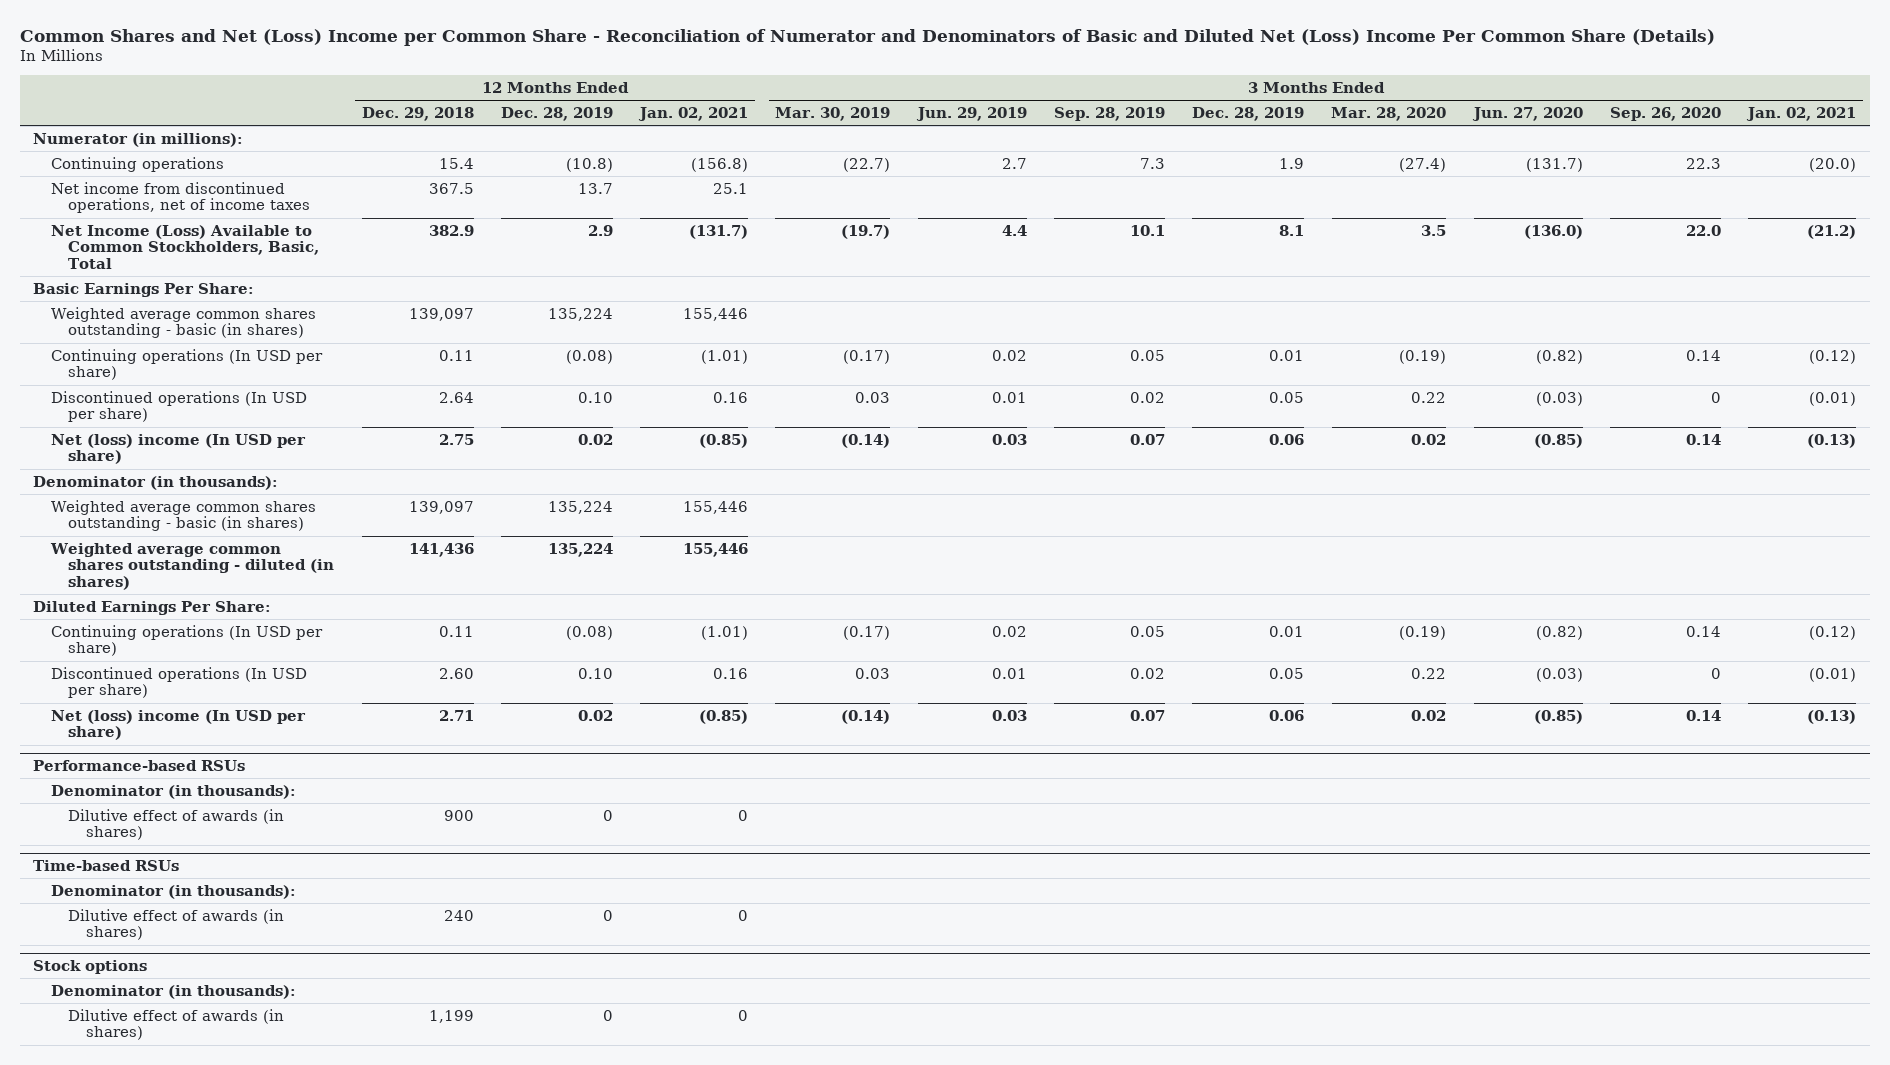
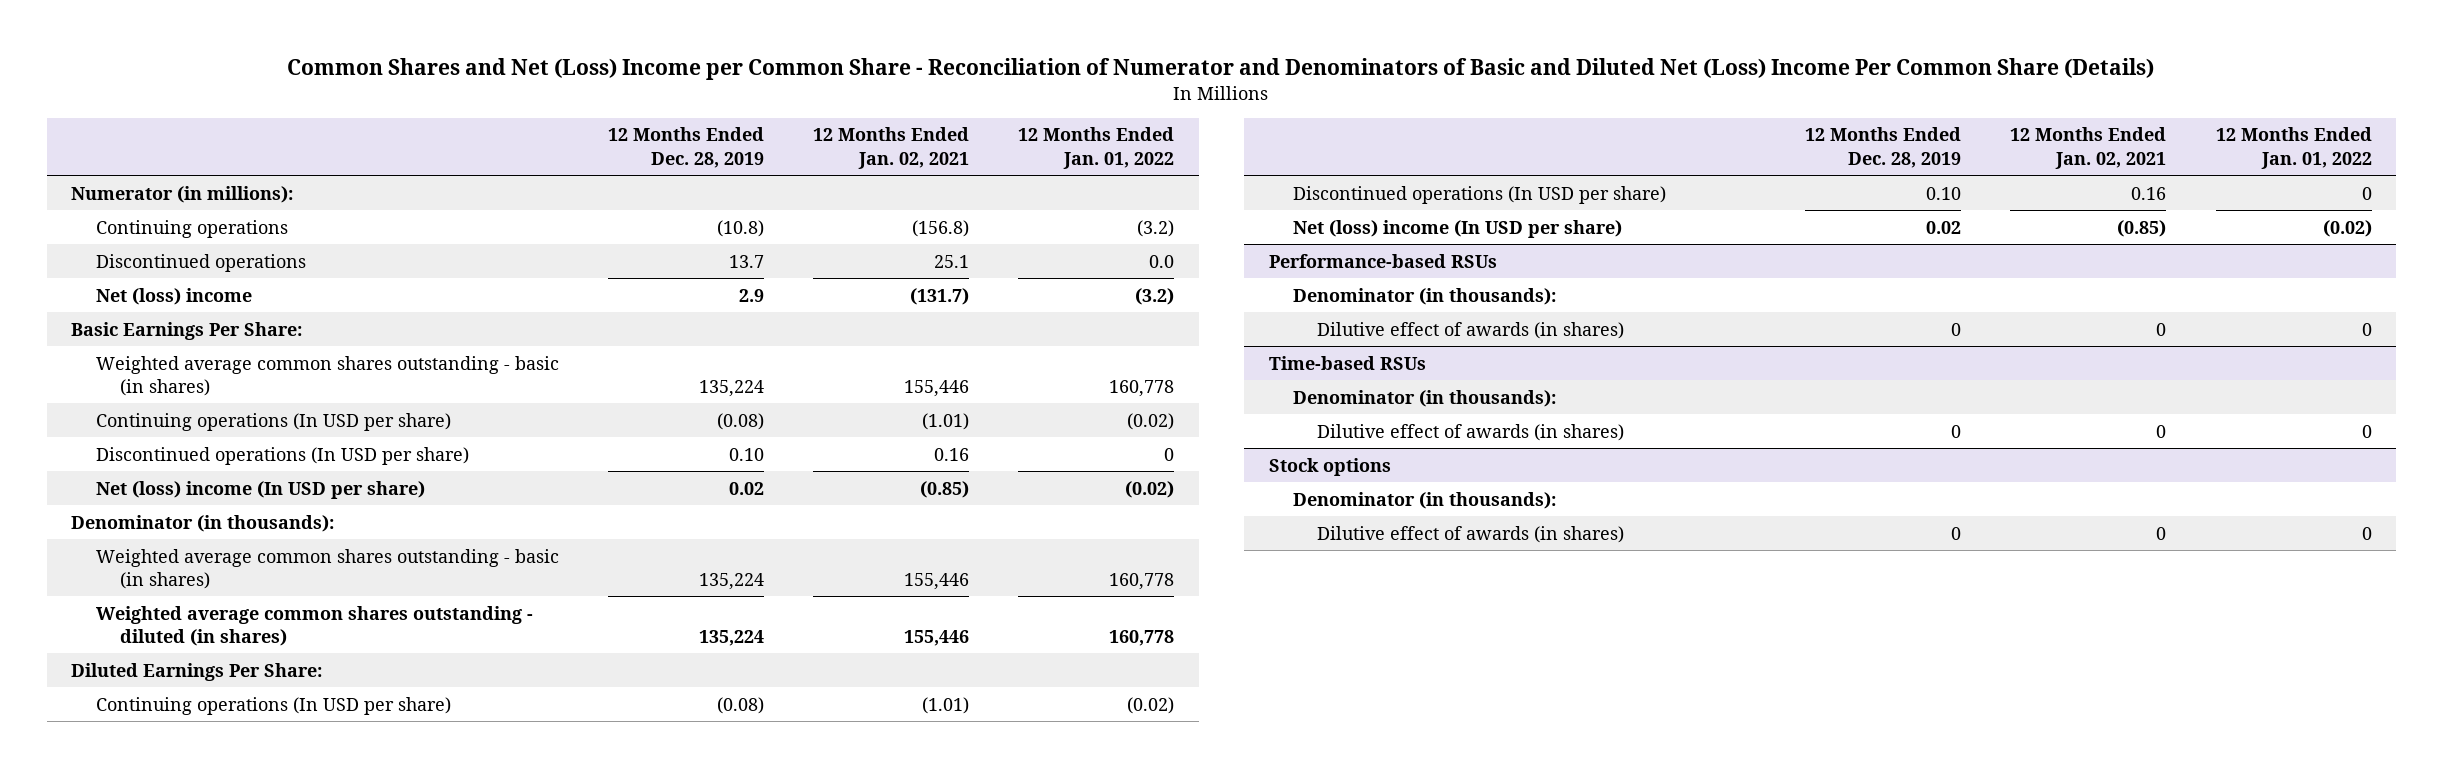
- | 12 Months Ended Dec. 29, 2018 | 12 Months Ended Dec. 28, 2019 | 12 Months Ended Jan. 02, 2021 | 3 Months Ended Mar. 30, 2019 | 3 Months Ended Jun. 29, 2019 | 3 Months Ended Sep. 28, 2019 | 3 Months Ended Dec. 28, 2019 | 3 Months Ended Mar. 28, 2020 | 3 Months Ended Jun. 27, 2020 | 3 Months Ended Sep. 26, 2020 | 3 Months Ended Jan. 02, 2021
+ | 12 Months Ended Dec. 28, 2019 | 12 Months Ended Jan. 02, 2021 | 12 Months Ended Jan. 01, 2022
- Net income from discontinued operations, net of income taxes | 367.5 | 13.7 | 25.1 | | | | | | | |
- Net Income (Loss) Available to Common Stockholders, Basic, Total | 382.9 | 2.9 | (131.7) | (19.7) | 4.4 | 10.1 | 8.1 | 3.5 | (136.0) | 22.0 | (21.2)
+ Discontinued operations | 13.7 | 25.1 | 0.0
+ Net (loss) income | 2.9 | (131.7) | (3.2)

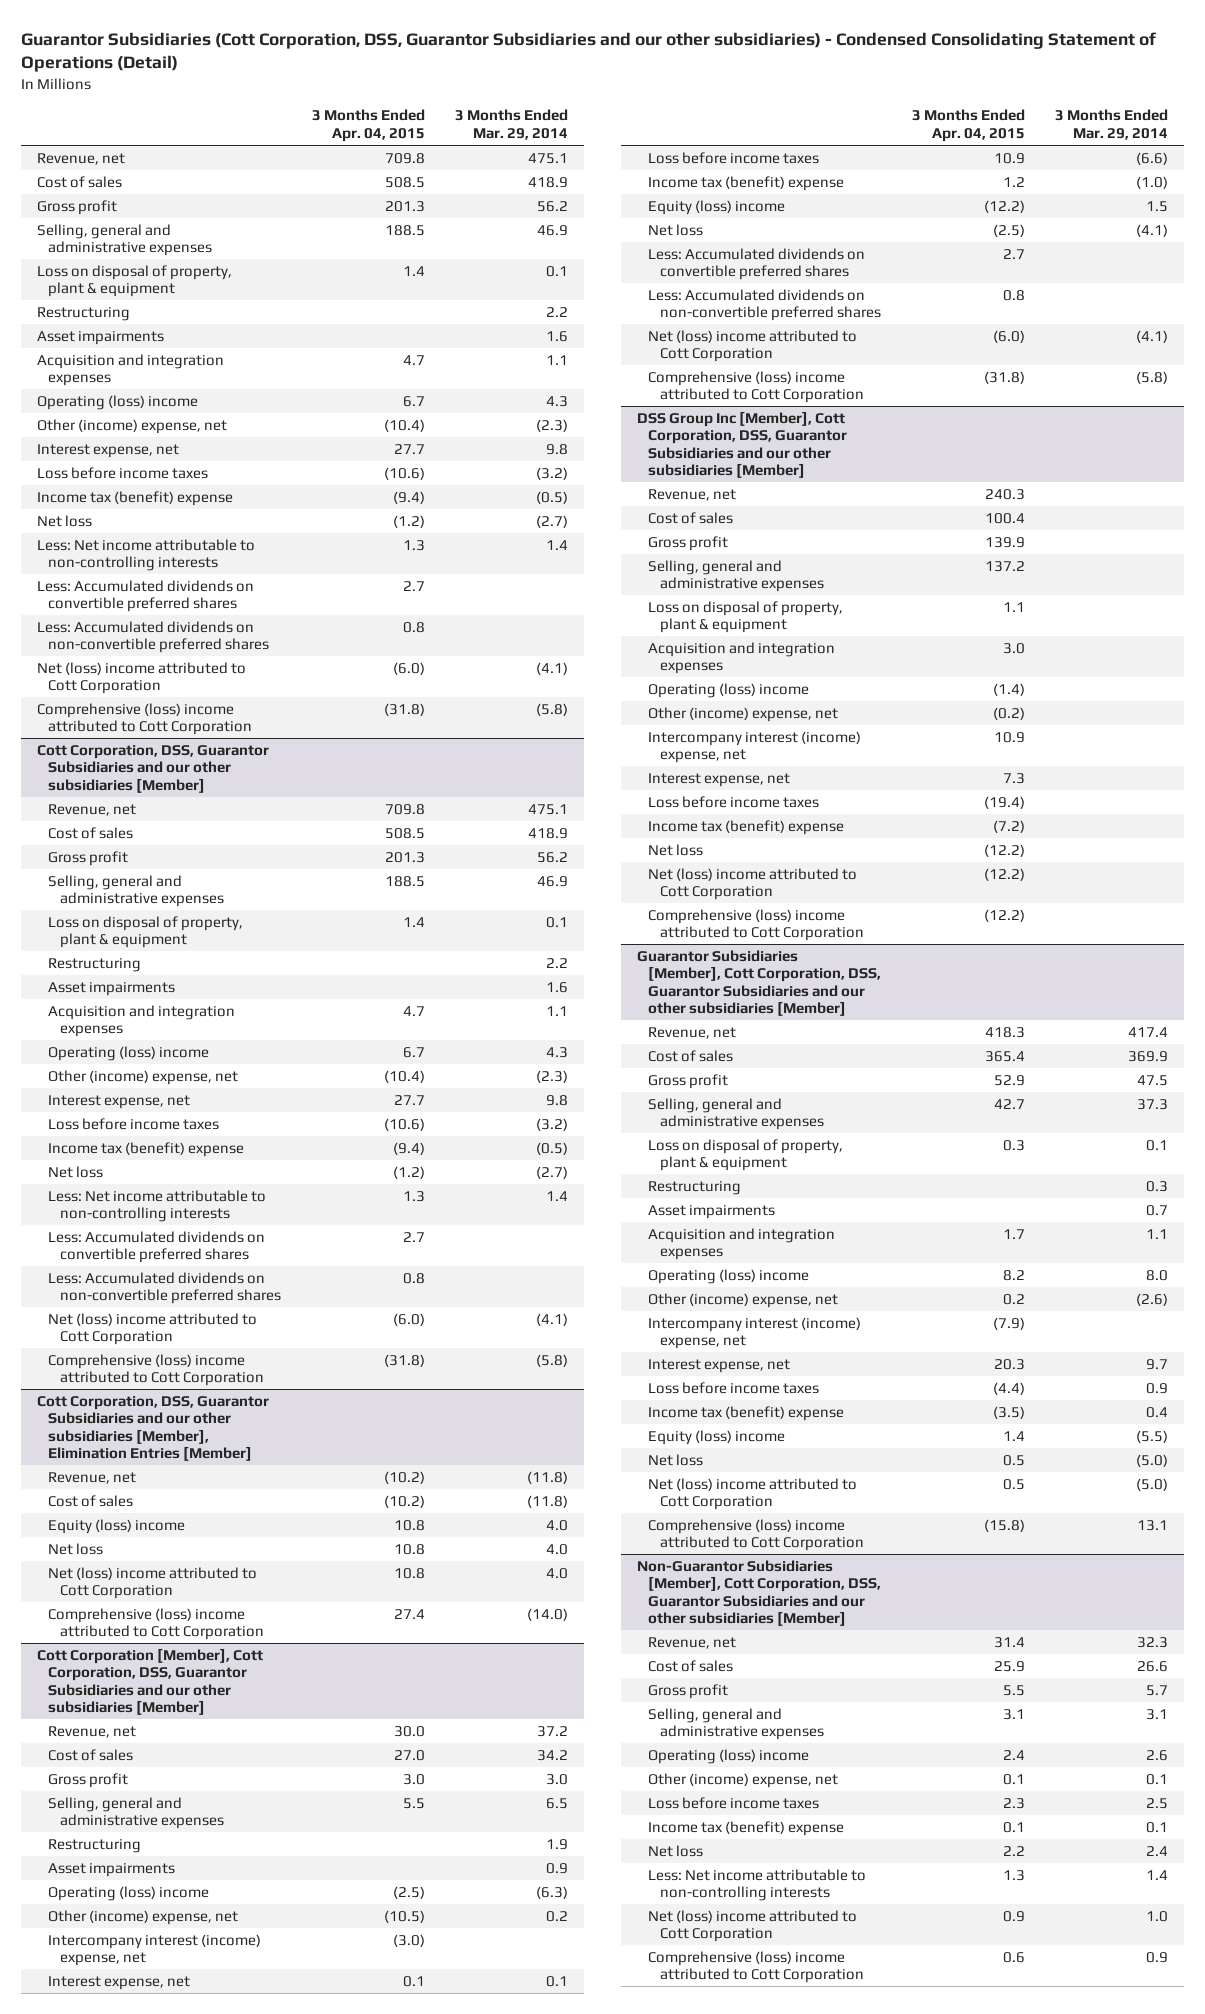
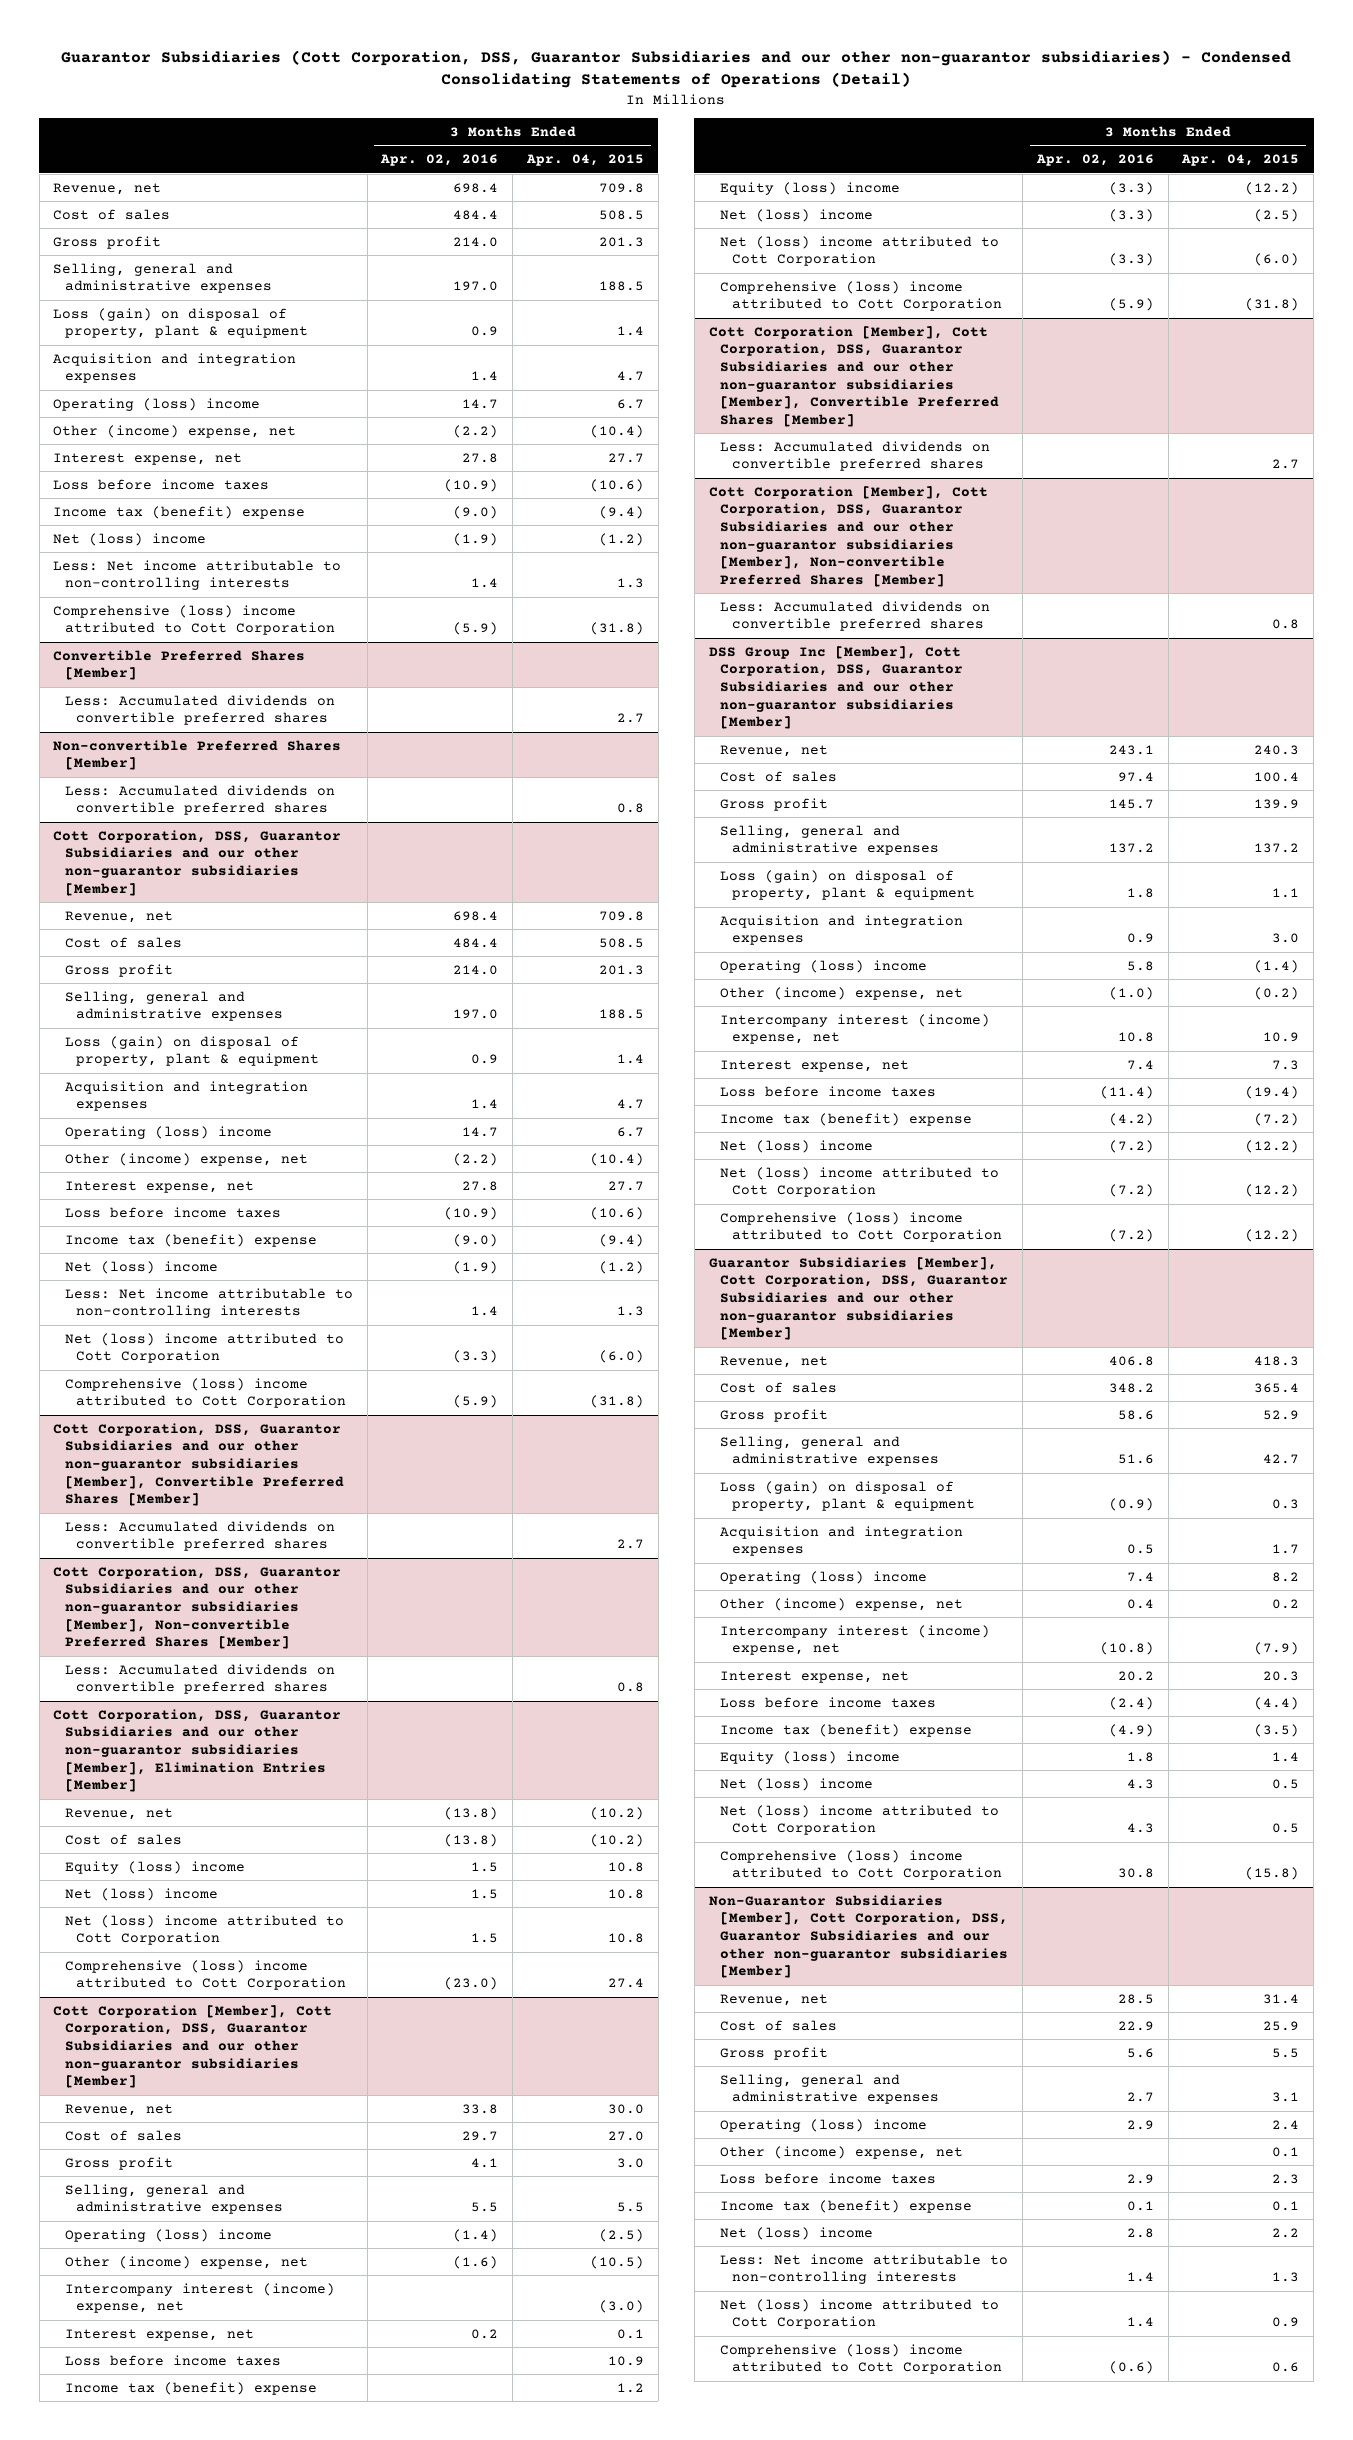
- Guarantor Subsidiaries (Cott Corporation, DSS, Guarantor Subsidiaries and our other subsidiaries) - Condensed Consolidating Statement of Operations (Detail)
+ Guarantor Subsidiaries (Cott Corporation, DSS, Guarantor Subsidiaries and our other non-guarantor subsidiaries) - Condensed Consolidating Statements of Operations (Detail)
- | 3 Months Ended Apr. 04, 2015 | 3 Months Ended Mar. 29, 2014
+ | 3 Months Ended Apr. 02, 2016 | 3 Months Ended Apr. 04, 2015
- Loss on disposal of property, plant & equipment | 1.4 | 0.1
- Restructuring | | 2.2
- Asset impairments | | 1.6
+ Loss (gain) on disposal of property, plant & equipment | 0.9 | 1.4
- Net loss | (1.2) | (2.7)
+ Net (loss) income | (1.9) | (1.2)
- Less: Accumulated dividends on convertible preferred shares | 2.7 |
- Less: Accumulated dividends on non-convertible preferred shares | 0.8 |
- Net (loss) income attributed to Cott Corporation | (6.0) | (4.1)
- Cott Corporation, DSS, Guarantor Subsidiaries and our other subsidiaries [Member]
+ Convertible Preferred Shares [Member]
+ Less: Accumulated dividends on convertible preferred shares | | 2.7
+ Non-convertible Preferred Shares [Member]
+ Less: Accumulated dividends on convertible preferred shares | | 0.8
+ Cott Corporation, DSS, Guarantor Subsidiaries and our other non-guarantor subsidiaries [Member]
- Loss on disposal of property, plant & equipment | 1.4 | 0.1
- Restructuring | | 2.2
- Asset impairments | | 1.6
+ Loss (gain) on disposal of property, plant & equipment | 0.9 | 1.4
- Net loss | (1.2) | (2.7)
+ Net (loss) income | (1.9) | (1.2)
- Less: Accumulated dividends on convertible preferred shares | 2.7 |
- Less: Accumulated dividends on non-convertible preferred shares | 0.8 |
- Cott Corporation, DSS, Guarantor Subsidiaries and our other subsidiaries [Member], Elimination Entries [Member]
+ Cott Corporation, DSS, Guarantor Subsidiaries and our other non-guarantor subsidiaries [Member], Convertible Preferred Shares [Member]
+ Less: Accumulated dividends on convertible preferred shares | | 2.7
+ Cott Corporation, DSS, Guarantor Subsidiaries and our other non-guarantor subsidiaries [Member], Non-convertible Preferred Shares [Member]
+ Less: Accumulated dividends on convertible preferred shares | | 0.8
+ Cott Corporation, DSS, Guarantor Subsidiaries and our other non-guarantor subsidiaries [Member], Elimination Entries [Member]
- Net loss | 10.8 | 4.0
+ Net (loss) income | 1.5 | 10.8
- Cott Corporation [Member], Cott Corporation, DSS, Guarantor Subsidiaries and our other subsidiaries [Member]
+ Cott Corporation [Member], Cott Corporation, DSS, Guarantor Subsidiaries and our other non-guarantor subsidiaries [Member]
- Restructuring | | 1.9
- Asset impairments | | 0.9
- Net loss | (2.5) | (4.1)
- Less: Accumulated dividends on convertible preferred shares | 2.7 |
- Less: Accumulated dividends on non-convertible preferred shares | 0.8 |
+ Net (loss) income | (3.3) | (2.5)
- DSS Group Inc [Member], Cott Corporation, DSS, Guarantor Subsidiaries and our other subsidiaries [Member]
+ Cott Corporation [Member], Cott Corporation, DSS, Guarantor Subsidiaries and our other non-guarantor subsidiaries [Member], Convertible Preferred Shares [Member]
+ Less: Accumulated dividends on convertible preferred shares | | 2.7
+ Cott Corporation [Member], Cott Corporation, DSS, Guarantor Subsidiaries and our other non-guarantor subsidiaries [Member], Non-convertible Preferred Shares [Member]
+ Less: Accumulated dividends on convertible preferred shares | | 0.8
+ DSS Group Inc [Member], Cott Corporation, DSS, Guarantor Subsidiaries and our other non-guarantor subsidiaries [Member]
- Loss on disposal of property, plant & equipment | 1.1 |
+ Loss (gain) on disposal of property, plant & equipment | 1.8 | 1.1
- Net loss | (12.2) |
+ Net (loss) income | (7.2) | (12.2)
- Guarantor Subsidiaries [Member], Cott Corporation, DSS, Guarantor Subsidiaries and our other subsidiaries [Member]
+ Guarantor Subsidiaries [Member], Cott Corporation, DSS, Guarantor Subsidiaries and our other non-guarantor subsidiaries [Member]
- Loss on disposal of property, plant & equipment | 0.3 | 0.1
- Restructuring | | 0.3
- Asset impairments | | 0.7
+ Loss (gain) on disposal of property, plant & equipment | (0.9) | 0.3
- Net loss | 0.5 | (5.0)
+ Net (loss) income | 4.3 | 0.5
- Non-Guarantor Subsidiaries [Member], Cott Corporation, DSS, Guarantor Subsidiaries and our other subsidiaries [Member]
+ Non-Guarantor Subsidiaries [Member], Cott Corporation, DSS, Guarantor Subsidiaries and our other non-guarantor subsidiaries [Member]
- Net loss | 2.2 | 2.4
+ Net (loss) income | 2.8 | 2.2

